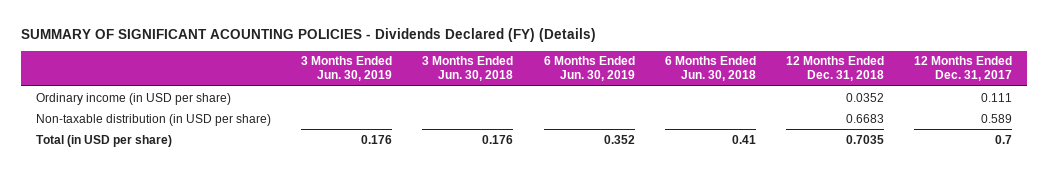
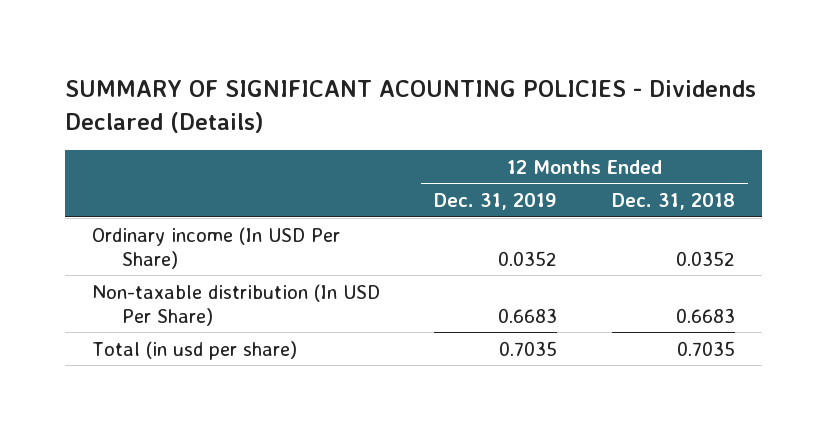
- SUMMARY OF SIGNIFICANT ACOUNTING POLICIES - Dividends Declared (FY) (Details)
+ SUMMARY OF SIGNIFICANT ACOUNTING POLICIES - Dividends Declared (Details)
- | 3 Months Ended Jun. 30, 2019 | 3 Months Ended Jun. 30, 2018 | 6 Months Ended Jun. 30, 2019 | 6 Months Ended Jun. 30, 2018 | 12 Months Ended Dec. 31, 2018 | 12 Months Ended Dec. 31, 2017
+ | 12 Months Ended Dec. 31, 2019 | 12 Months Ended Dec. 31, 2018
- Ordinary income (in USD per share) | | | | | 0.0352 | 0.111
- Non-taxable distribution (in USD per share) | | | | | 0.6683 | 0.589
- Total (in USD per share) | 0.176 | 0.176 | 0.352 | 0.41 | 0.7035 | 0.7
+ Ordinary income (In USD Per Share) | 0.0352 | 0.0352
+ Non-taxable distribution (In USD Per Share) | 0.6683 | 0.6683
+ Total (in usd per share) | 0.7035 | 0.7035

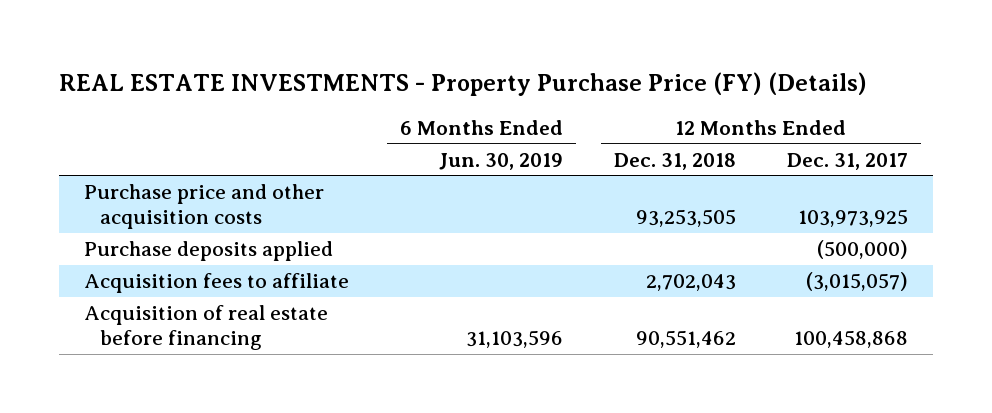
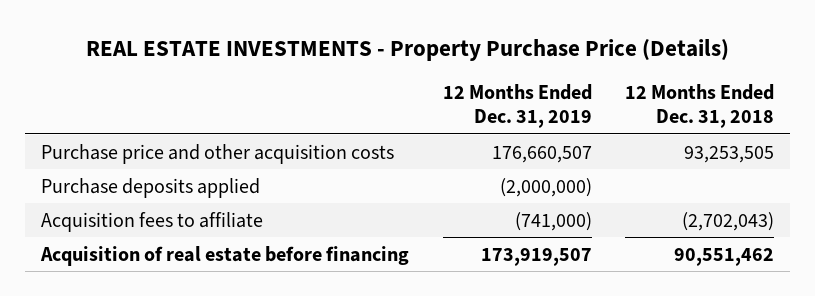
- REAL ESTATE INVESTMENTS - Property Purchase Price (FY) (Details)
+ REAL ESTATE INVESTMENTS - Property Purchase Price (Details)
- | 6 Months Ended Jun. 30, 2019 | 12 Months Ended Dec. 31, 2018 | 12 Months Ended Dec. 31, 2017
+ | 12 Months Ended Dec. 31, 2019 | 12 Months Ended Dec. 31, 2018
- Acquisition fees to affiliate | | 2,702,043 | (3,015,057)
+ Acquisition fees to affiliate | (741,000) | (2,702,043)

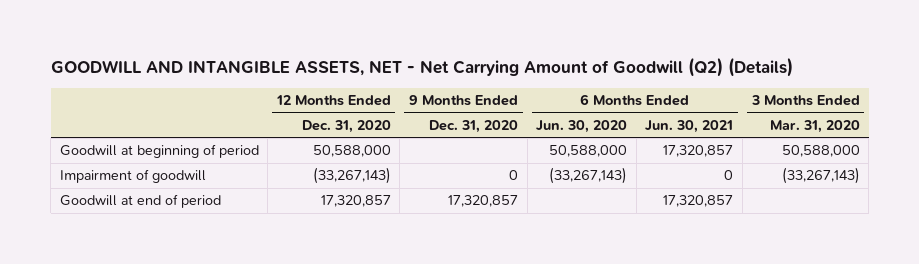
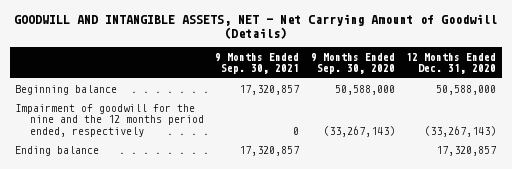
- GOODWILL AND INTANGIBLE ASSETS, NET - Net Carrying Amount of Goodwill (Q2) (Details)
+ GOODWILL AND INTANGIBLE ASSETS, NET - Net Carrying Amount of Goodwill (Details)
- | 12 Months Ended Dec. 31, 2020 | 9 Months Ended Dec. 31, 2020 | 6 Months Ended Jun. 30, 2020 | 6 Months Ended Jun. 30, 2021 | 3 Months Ended Mar. 31, 2020
+ | 9 Months Ended Sep. 30, 2021 | 9 Months Ended Sep. 30, 2020 | 12 Months Ended Dec. 31, 2020
- Goodwill at beginning of period | 50,588,000 | | 50,588,000 | 17,320,857 | 50,588,000
- Impairment of goodwill | (33,267,143) | 0 | (33,267,143) | 0 | (33,267,143)
- Goodwill at end of period | 17,320,857 | 17,320,857 | | 17,320,857 |
+ Beginning balance | 17,320,857 | 50,588,000 | 50,588,000
+ Impairment of goodwill for the nine and the 12 months period ended, respectively | 0 | (33,267,143) | (33,267,143)
+ Ending balance | 17,320,857 | | 17,320,857

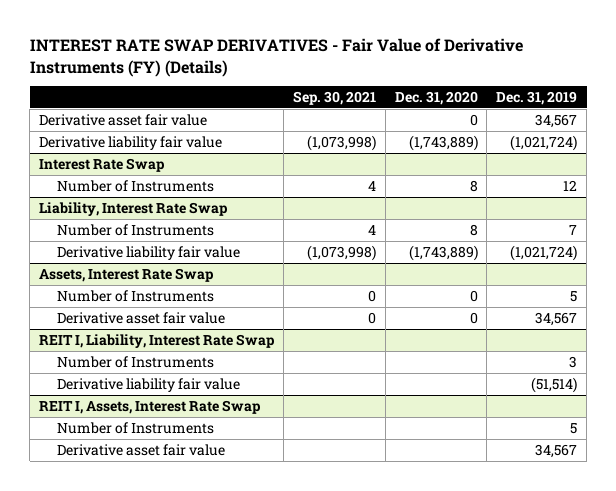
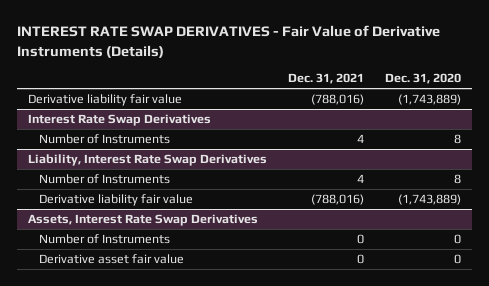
- INTEREST RATE SWAP DERIVATIVES - Fair Value of Derivative Instruments (FY) (Details)
+ INTEREST RATE SWAP DERIVATIVES - Fair Value of Derivative Instruments (Details)
- | Sep. 30, 2021 | Dec. 31, 2020 | Dec. 31, 2019
+ | Dec. 31, 2021 | Dec. 31, 2020
- Derivative asset fair value | | 0 | 34,567
- Interest Rate Swap
+ Interest Rate Swap Derivatives
- Liability, Interest Rate Swap
+ Liability, Interest Rate Swap Derivatives
- Assets, Interest Rate Swap
+ Assets, Interest Rate Swap Derivatives
- REIT I, Liability, Interest Rate Swap
- Number of Instruments | | | 3
- Derivative liability fair value | | | (51,514)
- REIT I, Assets, Interest Rate Swap
- Number of Instruments | | | 5
- Derivative asset fair value | | | 34,567

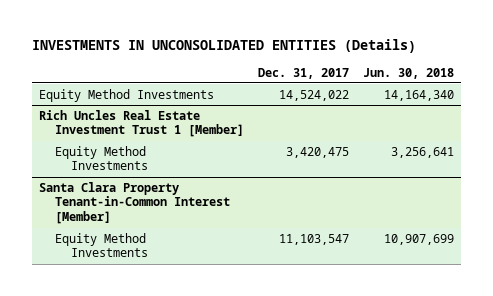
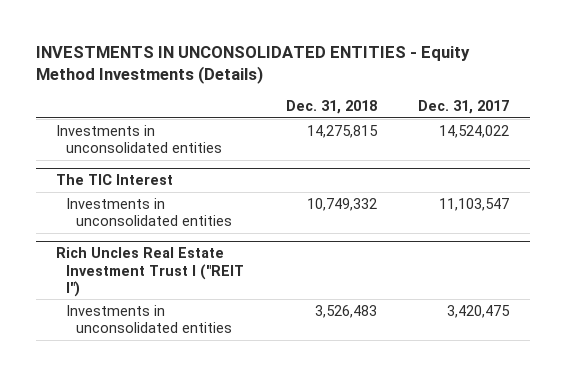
- INVESTMENTS IN UNCONSOLIDATED ENTITIES (Details)
+ INVESTMENTS IN UNCONSOLIDATED ENTITIES - Equity Method Investments (Details)
- | Dec. 31, 2017 | Jun. 30, 2018
+ | Dec. 31, 2018 | Dec. 31, 2017
- Equity Method Investments | 14,524,022 | 14,164,340
- Rich Uncles Real Estate Investment Trust 1 [Member]
- Equity Method Investments | 3,420,475 | 3,256,641
- Santa Clara Property Tenant-in-Common Interest [Member]
- Equity Method Investments | 11,103,547 | 10,907,699
+ Investments in unconsolidated entities | 14,275,815 | 14,524,022
+ The TIC Interest
+ Investments in unconsolidated entities | 10,749,332 | 11,103,547
+ Rich Uncles Real Estate Investment Trust I ("REIT I")
+ Investments in unconsolidated entities | 3,526,483 | 3,420,475

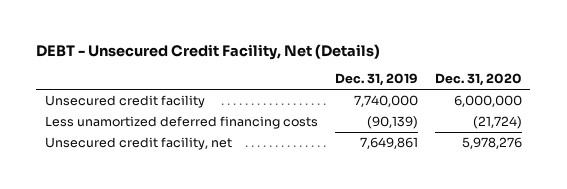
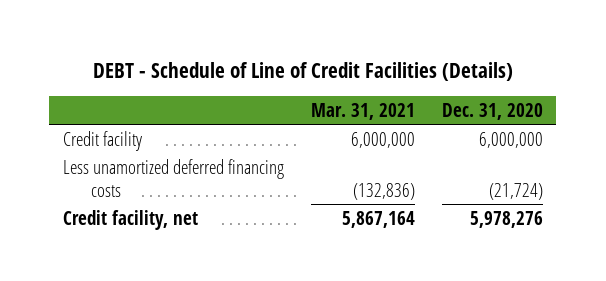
- DEBT - Unsecured Credit Facility, Net (Details)
+ DEBT - Schedule of Line of Credit Facilities (Details)
- | Dec. 31, 2019 | Dec. 31, 2020
+ | Mar. 31, 2021 | Dec. 31, 2020
- Unsecured credit facility | 7,740,000 | 6,000,000
+ Credit facility | 6,000,000 | 6,000,000
- Unsecured credit facility, net | 7,649,861 | 5,978,276
+ Credit facility, net | 5,867,164 | 5,978,276

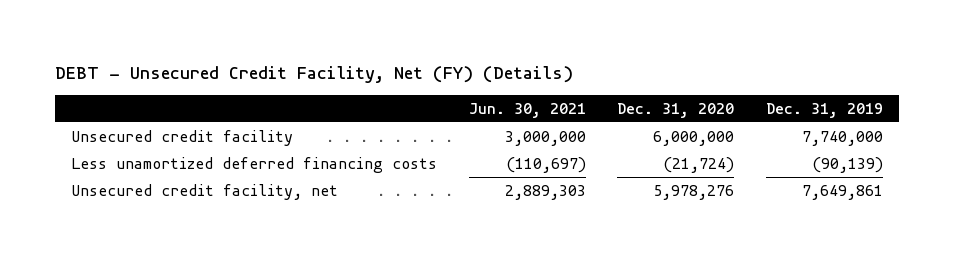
- DEBT - Schedule of Line of Credit Facilities (Details)
+ DEBT - Unsecured Credit Facility, Net (FY) (Details)
- | Mar. 31, 2021 | Dec. 31, 2020
+ | Jun. 30, 2021 | Dec. 31, 2020 | Dec. 31, 2019
- Credit facility | 6,000,000 | 6,000,000
+ Unsecured credit facility | 3,000,000 | 6,000,000 | 7,740,000
- Credit facility, net | 5,867,164 | 5,978,276
+ Unsecured credit facility, net | 2,889,303 | 5,978,276 | 7,649,861

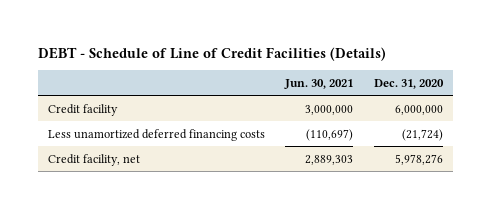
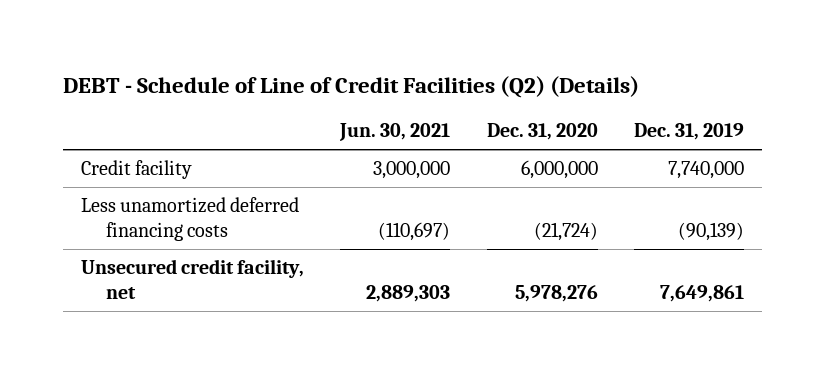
- DEBT - Schedule of Line of Credit Facilities (Details)
+ DEBT - Schedule of Line of Credit Facilities (Q2) (Details)
- | Jun. 30, 2021 | Dec. 31, 2020
+ | Jun. 30, 2021 | Dec. 31, 2020 | Dec. 31, 2019
- Credit facility, net | 2,889,303 | 5,978,276
+ Unsecured credit facility, net | 2,889,303 | 5,978,276 | 7,649,861

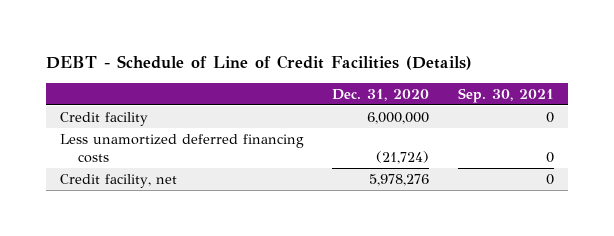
- DEBT - Schedule of Line of Credit Facilities (Q2) (Details)
+ DEBT - Schedule of Line of Credit Facilities (Details)
- | Jun. 30, 2021 | Dec. 31, 2020 | Dec. 31, 2019
+ | Dec. 31, 2020 | Sep. 30, 2021
- Unsecured credit facility, net | 2,889,303 | 5,978,276 | 7,649,861
+ Credit facility, net | 5,978,276 | 0

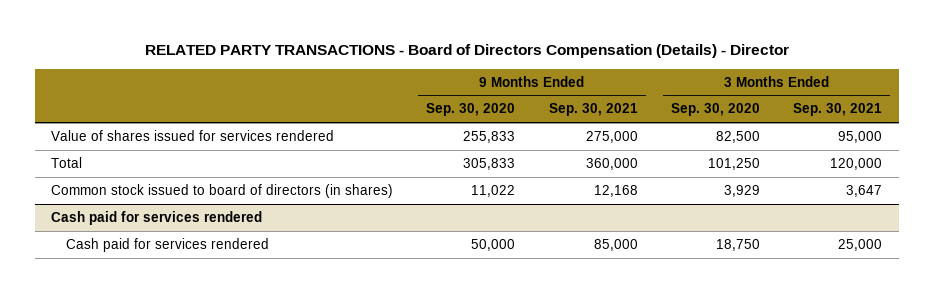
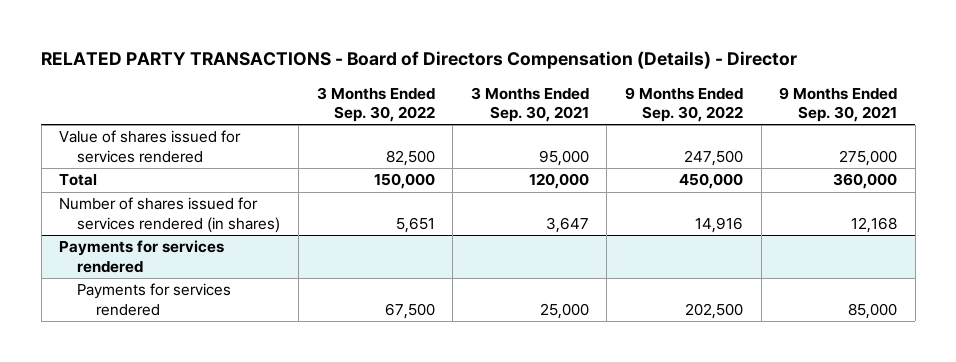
- | 9 Months Ended Sep. 30, 2020 | 9 Months Ended Sep. 30, 2021 | 3 Months Ended Sep. 30, 2020 | 3 Months Ended Sep. 30, 2021
+ | 3 Months Ended Sep. 30, 2022 | 3 Months Ended Sep. 30, 2021 | 9 Months Ended Sep. 30, 2022 | 9 Months Ended Sep. 30, 2021
- Common stock issued to board of directors (in shares) | 11,022 | 12,168 | 3,929 | 3,647
- Cash paid for services rendered
- Cash paid for services rendered | 50,000 | 85,000 | 18,750 | 25,000
+ Number of shares issued for services rendered (in shares) | 5,651 | 3,647 | 14,916 | 12,168
+ Payments for services rendered
+ Payments for services rendered | 67,500 | 25,000 | 202,500 | 85,000

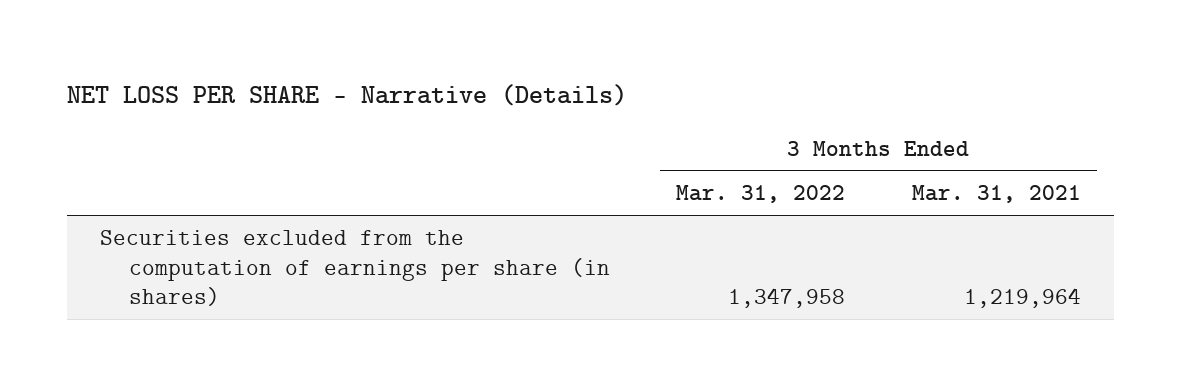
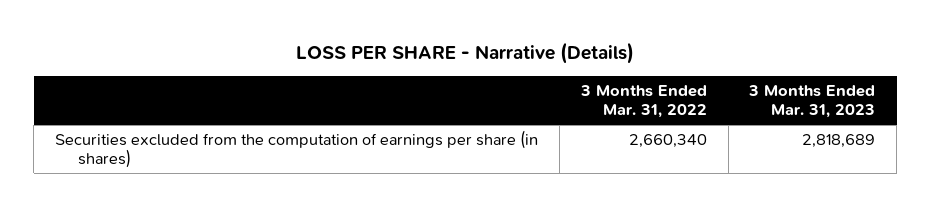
- NET LOSS PER SHARE - Narrative (Details)
+ LOSS PER SHARE - Narrative (Details)
- | 3 Months Ended Mar. 31, 2022 | 3 Months Ended Mar. 31, 2021
+ | 3 Months Ended Mar. 31, 2022 | 3 Months Ended Mar. 31, 2023
- Securities excluded from the computation of earnings per share (in shares) | 1,347,958 | 1,219,964
+ Securities excluded from the computation of earnings per share (in shares) | 2,660,340 | 2,818,689

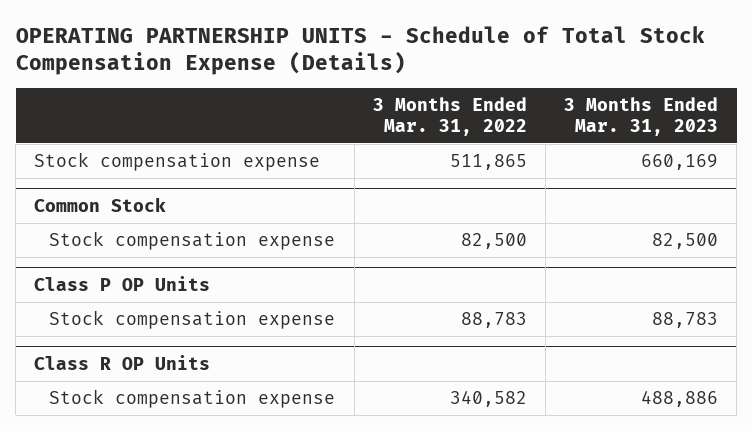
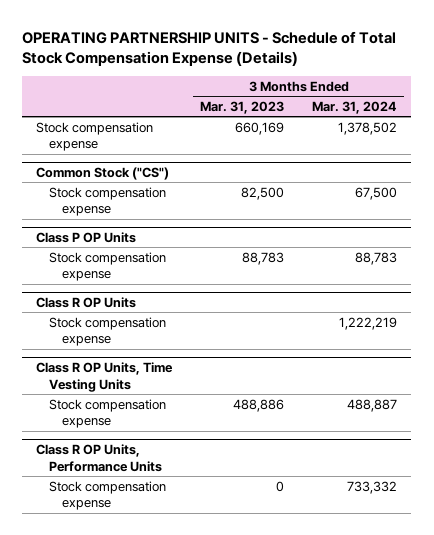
- | 3 Months Ended Mar. 31, 2022 | 3 Months Ended Mar. 31, 2023
+ | 3 Months Ended Mar. 31, 2023 | 3 Months Ended Mar. 31, 2024
- Common Stock
+ Common Stock ("CS")
@ Class R OP Units
+ Stock compensation expense | | 1,222,219
+ Class R OP Units, Time Vesting Units
+ Class R OP Units, Performance Units
+ Stock compensation expense | 0 | 733,332

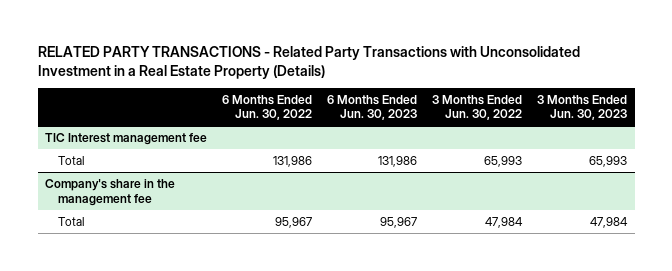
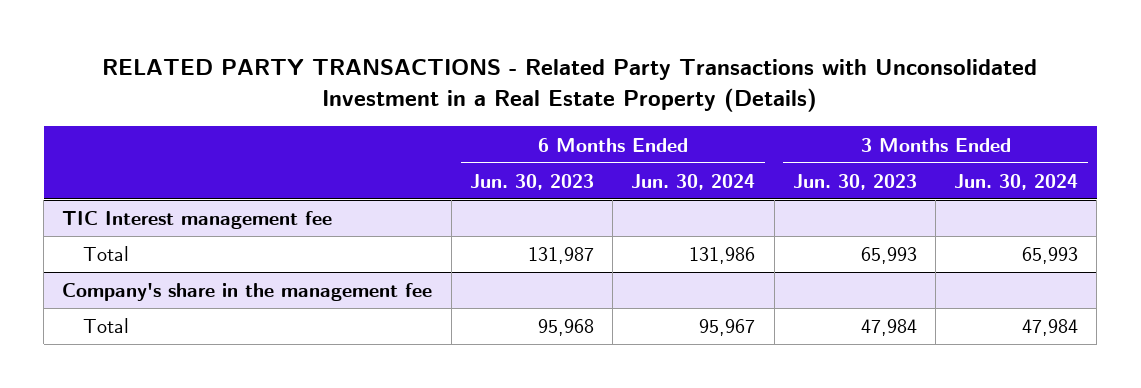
- | 6 Months Ended Jun. 30, 2022 | 6 Months Ended Jun. 30, 2023 | 3 Months Ended Jun. 30, 2022 | 3 Months Ended Jun. 30, 2023
+ | 6 Months Ended Jun. 30, 2023 | 6 Months Ended Jun. 30, 2024 | 3 Months Ended Jun. 30, 2023 | 3 Months Ended Jun. 30, 2024
@ TIC Interest management fee
- Total | 131,986 | 131,986 | 65,993 | 65,993
+ Total | 131,987 | 131,986 | 65,993 | 65,993
@ Company's share in the management fee
- Total | 95,967 | 95,967 | 47,984 | 47,984
+ Total | 95,968 | 95,967 | 47,984 | 47,984

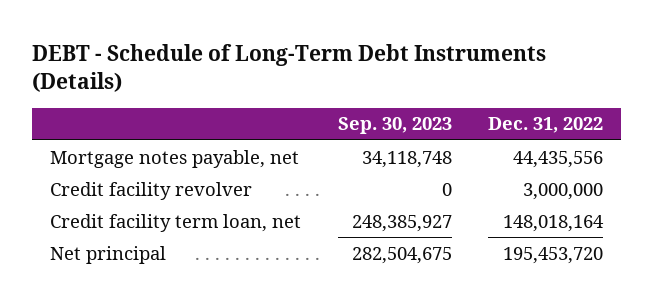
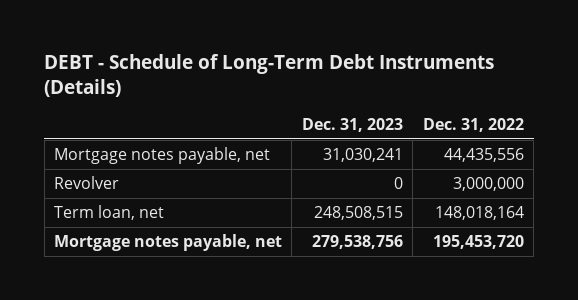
- | Sep. 30, 2023 | Dec. 31, 2022
+ | Dec. 31, 2023 | Dec. 31, 2022
- Credit facility revolver | 0 | 3,000,000
- Credit facility term loan, net | 248,385,927 | 148,018,164
- Net principal | 282,504,675 | 195,453,720
+ Revolver | 0 | 3,000,000
+ Term loan, net | 248,508,515 | 148,018,164
+ Mortgage notes payable, net | 279,538,756 | 195,453,720

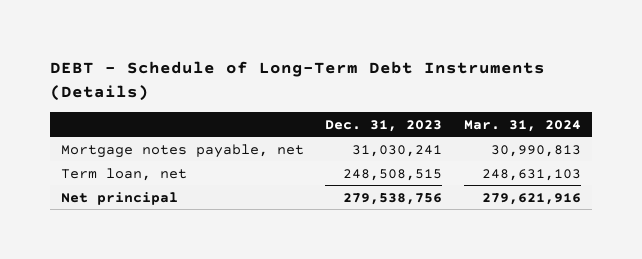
- | Dec. 31, 2023 | Dec. 31, 2022
+ | Dec. 31, 2023 | Mar. 31, 2024
- Revolver | 0 | 3,000,000
- Mortgage notes payable, net | 279,538,756 | 195,453,720
+ Net principal | 279,538,756 | 279,621,916

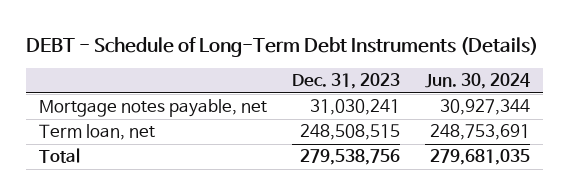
- | Dec. 31, 2023 | Mar. 31, 2024
+ | Dec. 31, 2023 | Jun. 30, 2024
- Net principal | 279,538,756 | 279,621,916
+ Total | 279,538,756 | 279,681,035

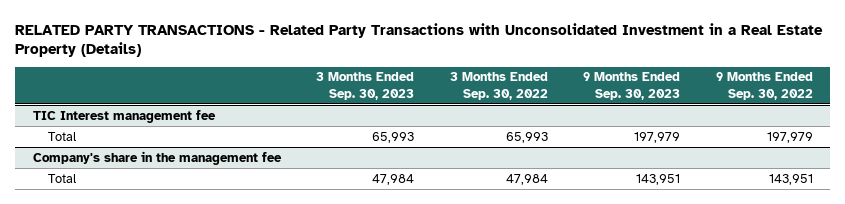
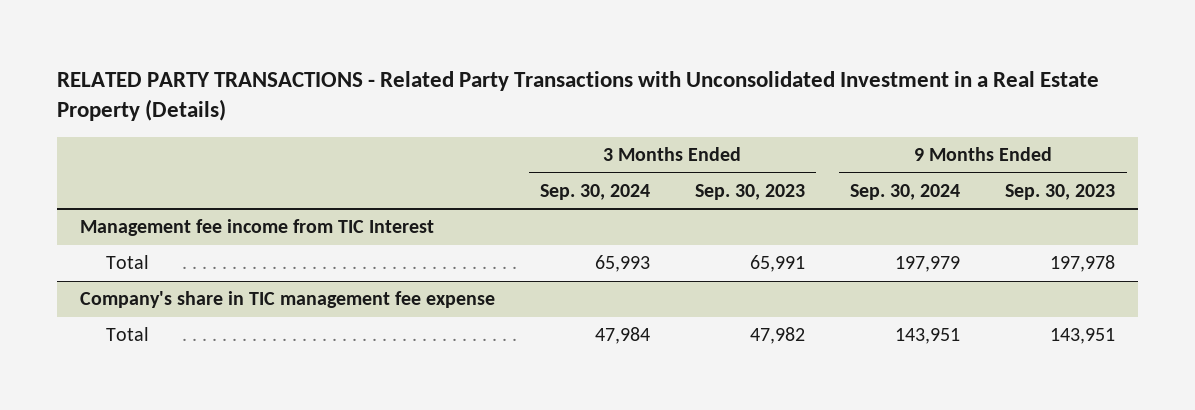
- | 3 Months Ended Sep. 30, 2023 | 3 Months Ended Sep. 30, 2022 | 9 Months Ended Sep. 30, 2023 | 9 Months Ended Sep. 30, 2022
+ | 3 Months Ended Sep. 30, 2024 | 3 Months Ended Sep. 30, 2023 | 9 Months Ended Sep. 30, 2024 | 9 Months Ended Sep. 30, 2023
- TIC Interest management fee
- Total | 65,993 | 65,993 | 197,979 | 197,979
- Company's share in the management fee
- Total | 47,984 | 47,984 | 143,951 | 143,951
+ Management fee income from TIC Interest
+ Total | 65,993 | 65,991 | 197,979 | 197,978
+ Company's share in TIC management fee expense
+ Total | 47,984 | 47,982 | 143,951 | 143,951

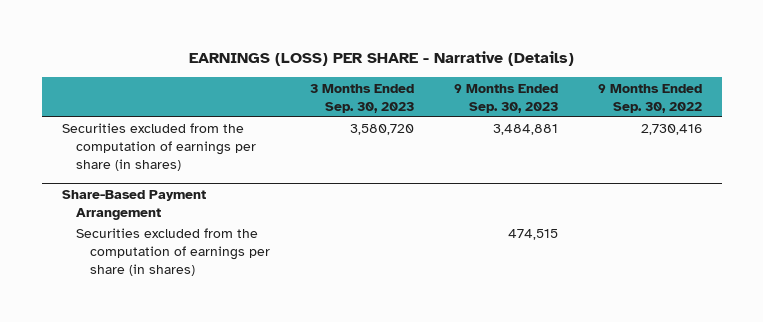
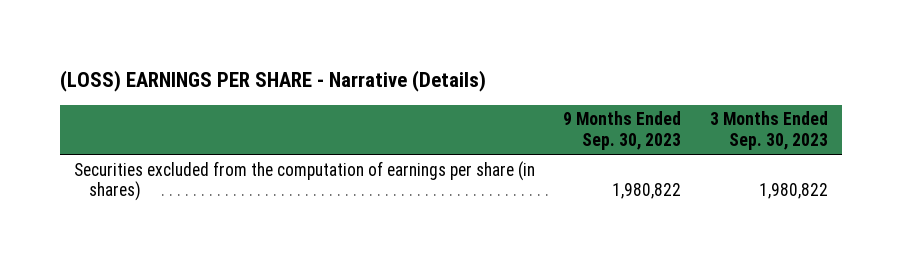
- EARNINGS (LOSS) PER SHARE - Narrative (Details)
+ (LOSS) EARNINGS PER SHARE - Narrative (Details)
- | 3 Months Ended Sep. 30, 2023 | 9 Months Ended Sep. 30, 2023 | 9 Months Ended Sep. 30, 2022
+ | 9 Months Ended Sep. 30, 2023 | 3 Months Ended Sep. 30, 2023
- Securities excluded from the computation of earnings per share (in shares) | 3,580,720 | 3,484,881 | 2,730,416
- Share-Based Payment Arrangement
- Securities excluded from the computation of earnings per share (in shares) | | 474,515 |
+ Securities excluded from the computation of earnings per share (in shares) | 1,980,822 | 1,980,822

